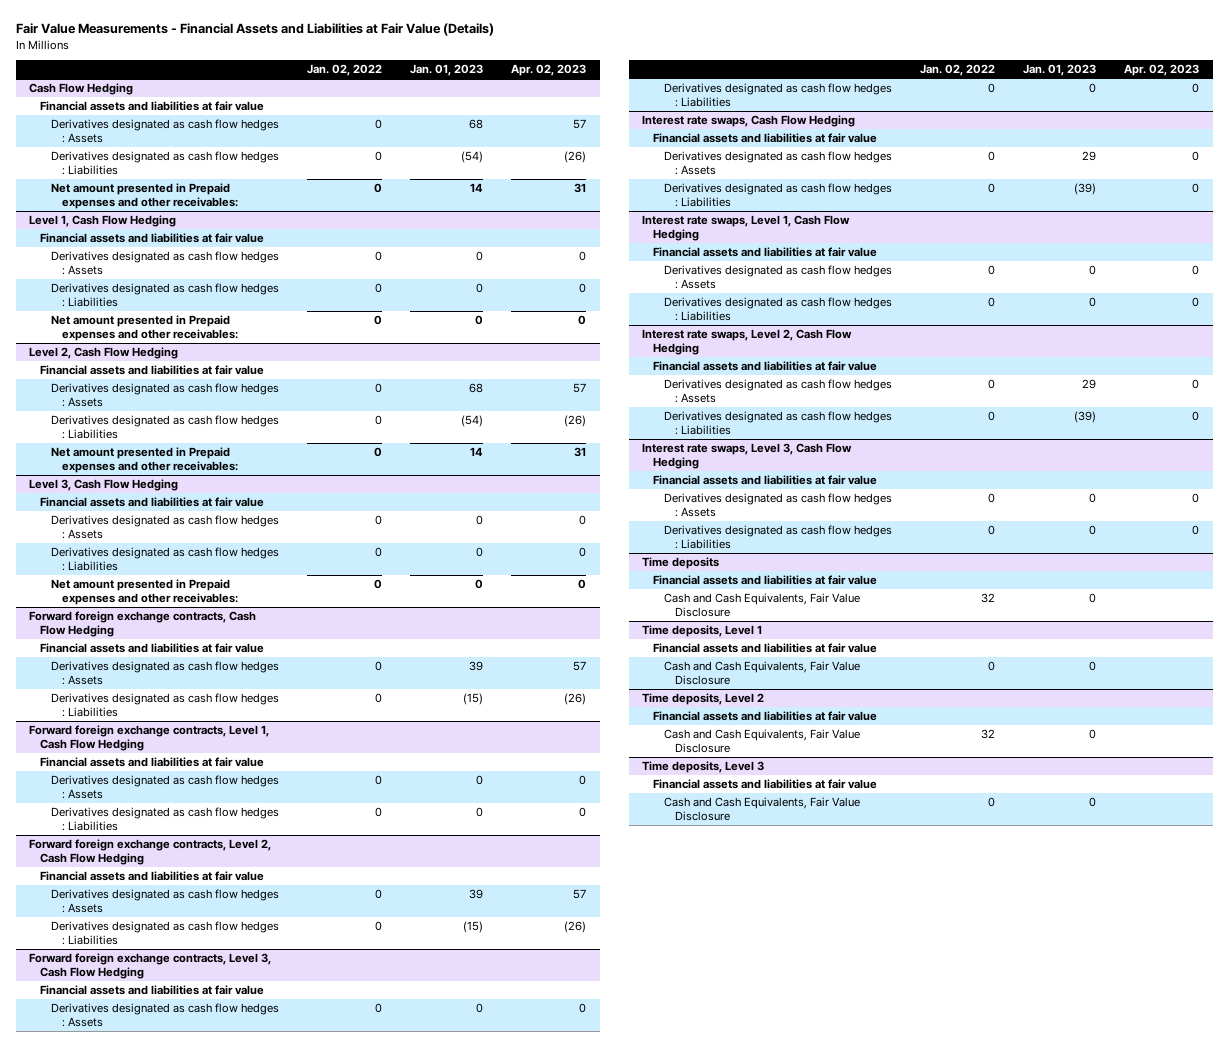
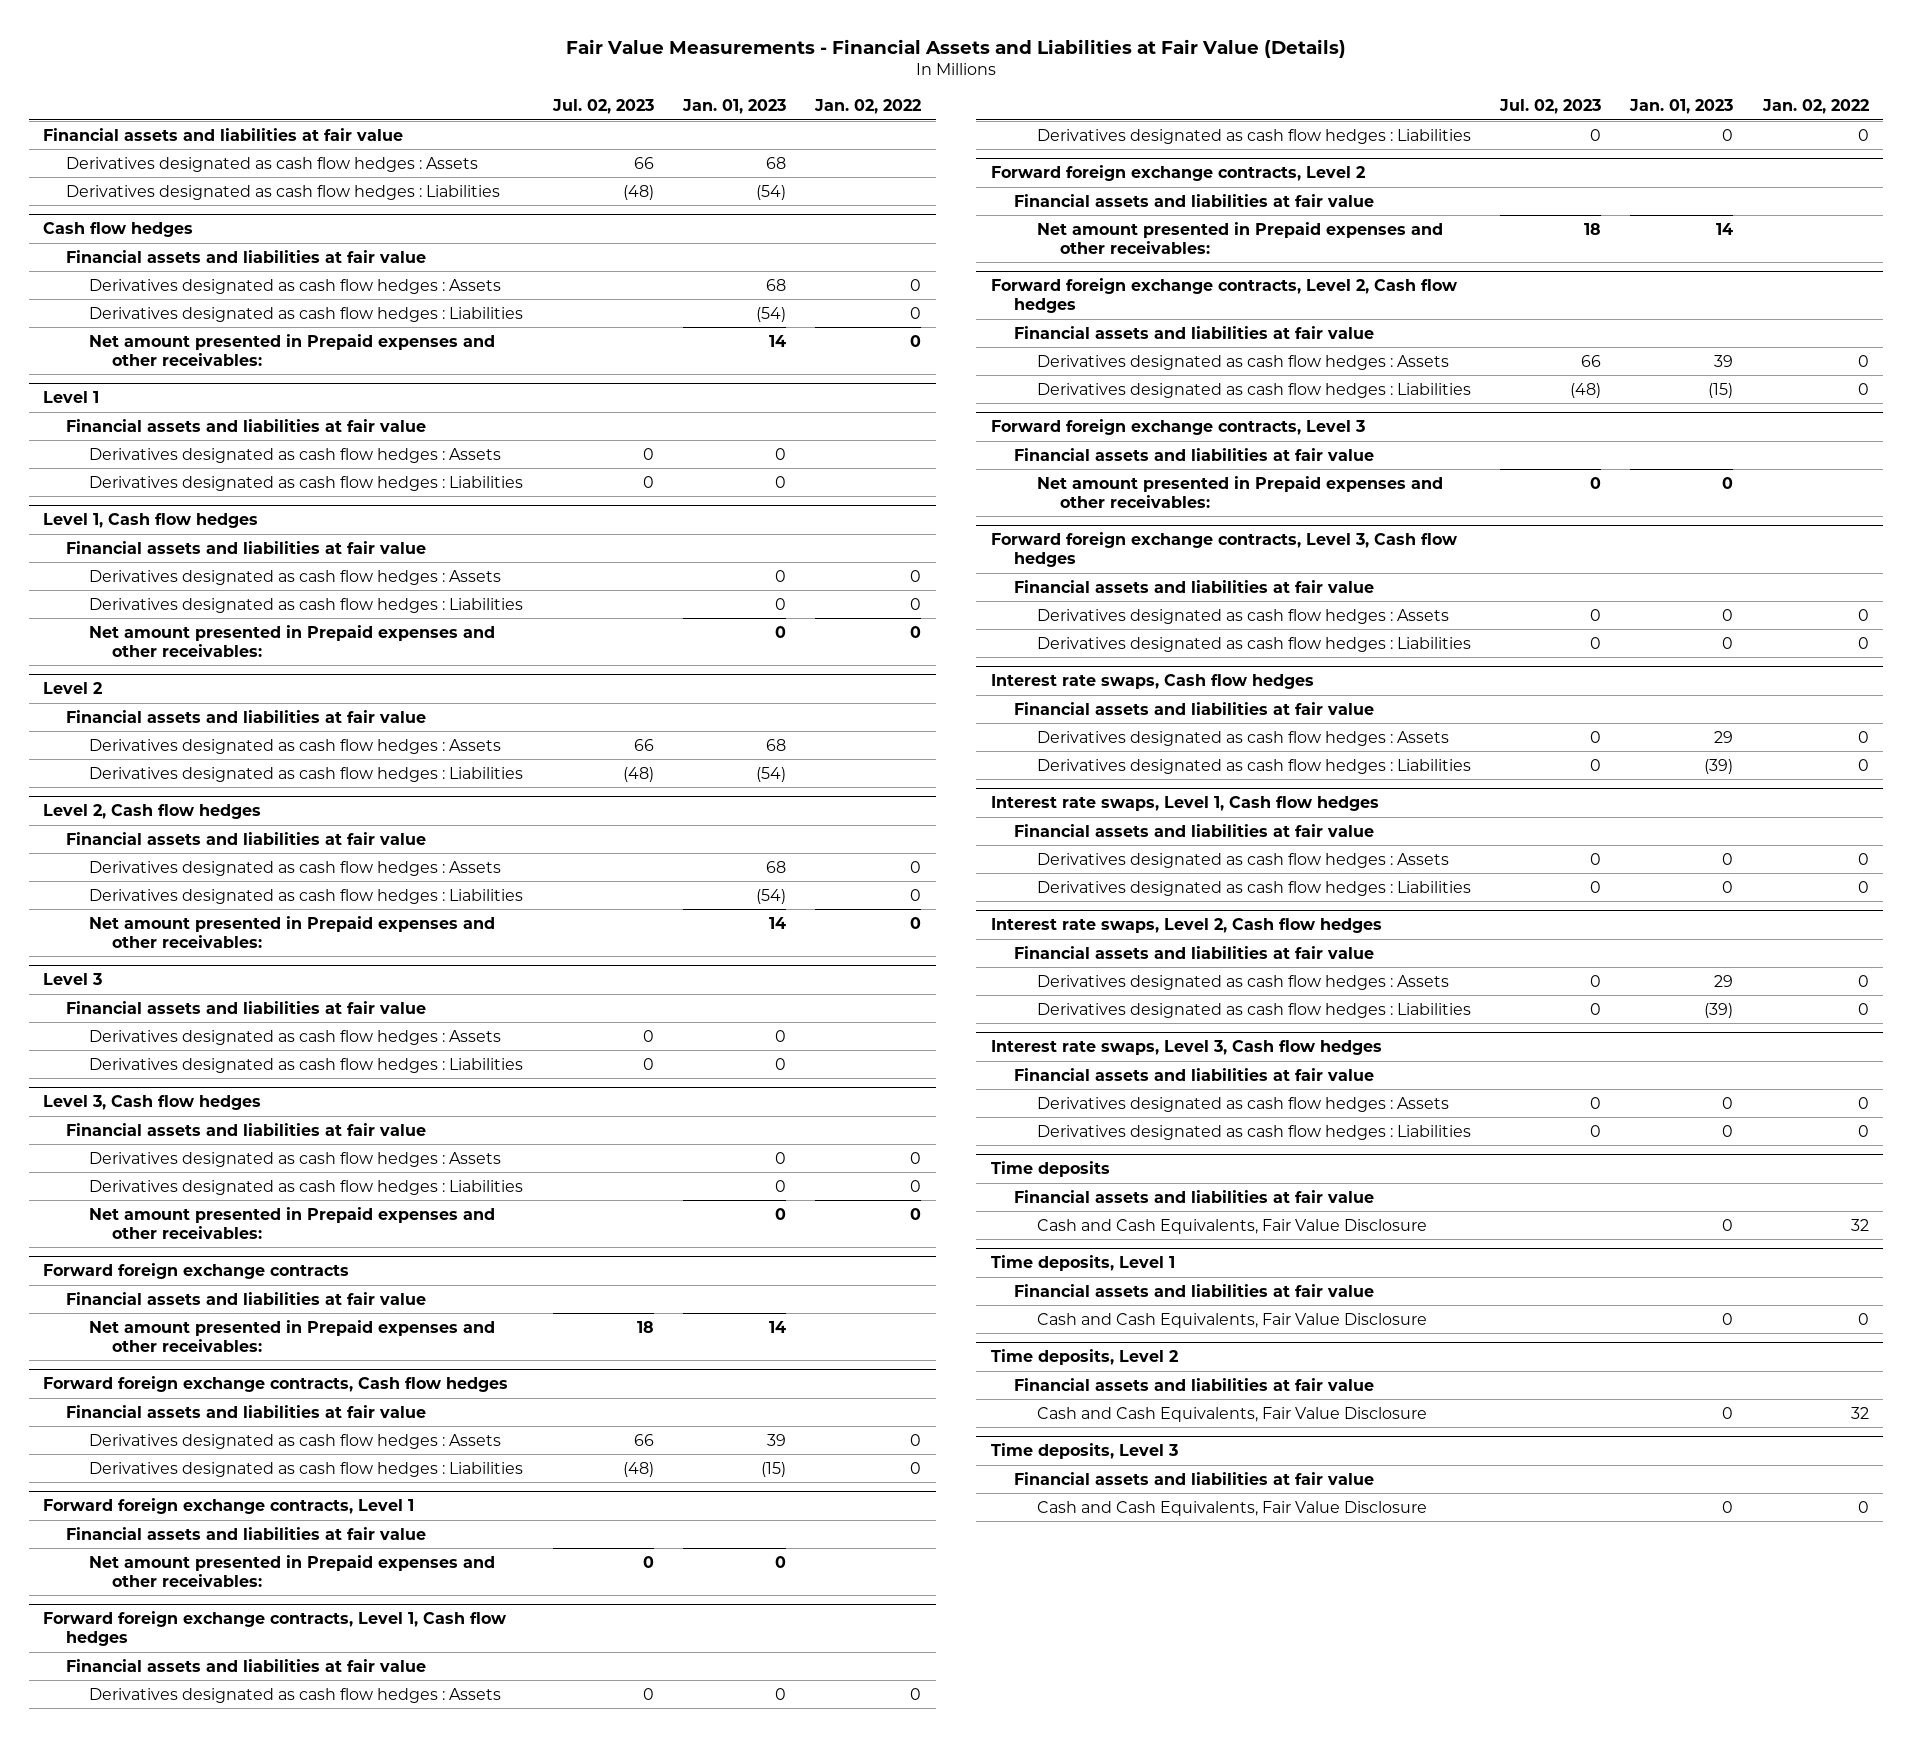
- | Jan. 02, 2022 | Jan. 01, 2023 | Apr. 02, 2023
+ | Jul. 02, 2023 | Jan. 01, 2023 | Jan. 02, 2022
- Cash Flow Hedging
+ Derivatives designated as cash flow hedges : Assets | 66 | 68 |
+ Derivatives designated as cash flow hedges : Liabilities | (48) | (54) |
+ Cash flow hedges
+ Financial assets and liabilities at fair value
- Level 1, Cash Flow Hedging
+ Level 1
+ Derivatives designated as cash flow hedges : Assets | 0 | 0 |
+ Derivatives designated as cash flow hedges : Liabilities | 0 | 0 |
+ Level 1, Cash flow hedges
+ Financial assets and liabilities at fair value
- Level 2, Cash Flow Hedging
+ Level 2
+ Derivatives designated as cash flow hedges : Assets | 66 | 68 |
+ Derivatives designated as cash flow hedges : Liabilities | (48) | (54) |
+ Level 2, Cash flow hedges
+ Financial assets and liabilities at fair value
- Level 3, Cash Flow Hedging
+ Level 3
+ Derivatives designated as cash flow hedges : Assets | 0 | 0 |
+ Derivatives designated as cash flow hedges : Liabilities | 0 | 0 |
+ Level 3, Cash flow hedges
+ Financial assets and liabilities at fair value
- Forward foreign exchange contracts, Cash Flow Hedging
+ Forward foreign exchange contracts
+ Net amount presented in Prepaid expenses and other receivables: | 18 | 14 |
+ Forward foreign exchange contracts, Cash flow hedges
+ Financial assets and liabilities at fair value
- Forward foreign exchange contracts, Level 1, Cash Flow Hedging
+ Forward foreign exchange contracts, Level 1
+ Net amount presented in Prepaid expenses and other receivables: | 0 | 0 |
+ Forward foreign exchange contracts, Level 1, Cash flow hedges
+ Financial assets and liabilities at fair value
- Forward foreign exchange contracts, Level 2, Cash Flow Hedging
+ Forward foreign exchange contracts, Level 2
+ Net amount presented in Prepaid expenses and other receivables: | 18 | 14 |
+ Forward foreign exchange contracts, Level 2, Cash flow hedges
+ Financial assets and liabilities at fair value
- Forward foreign exchange contracts, Level 3, Cash Flow Hedging
+ Forward foreign exchange contracts, Level 3
+ Net amount presented in Prepaid expenses and other receivables: | 0 | 0 |
+ Forward foreign exchange contracts, Level 3, Cash flow hedges
+ Financial assets and liabilities at fair value
- Interest rate swaps, Cash Flow Hedging
+ Interest rate swaps, Cash flow hedges
- Interest rate swaps, Level 1, Cash Flow Hedging
+ Interest rate swaps, Level 1, Cash flow hedges
- Interest rate swaps, Level 2, Cash Flow Hedging
+ Interest rate swaps, Level 2, Cash flow hedges
- Interest rate swaps, Level 3, Cash Flow Hedging
+ Interest rate swaps, Level 3, Cash flow hedges

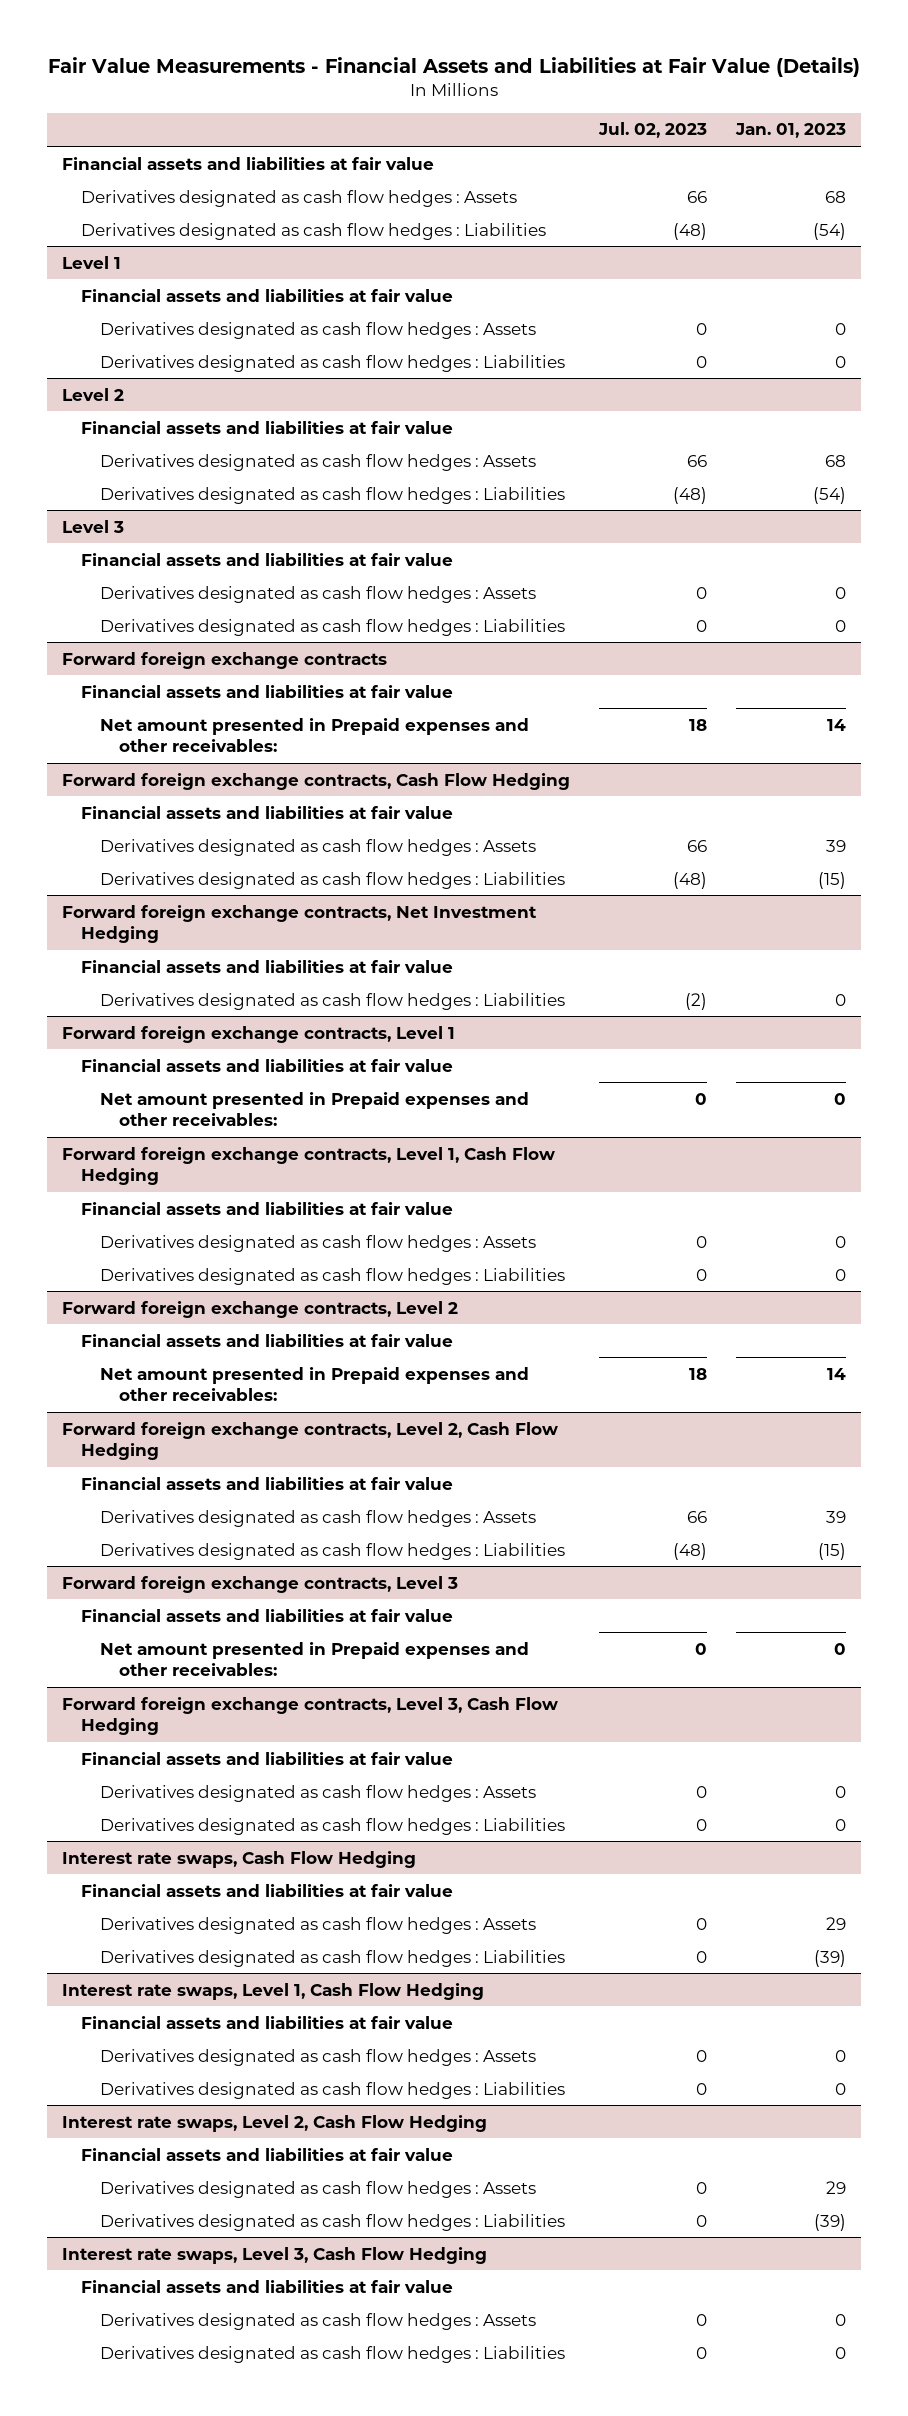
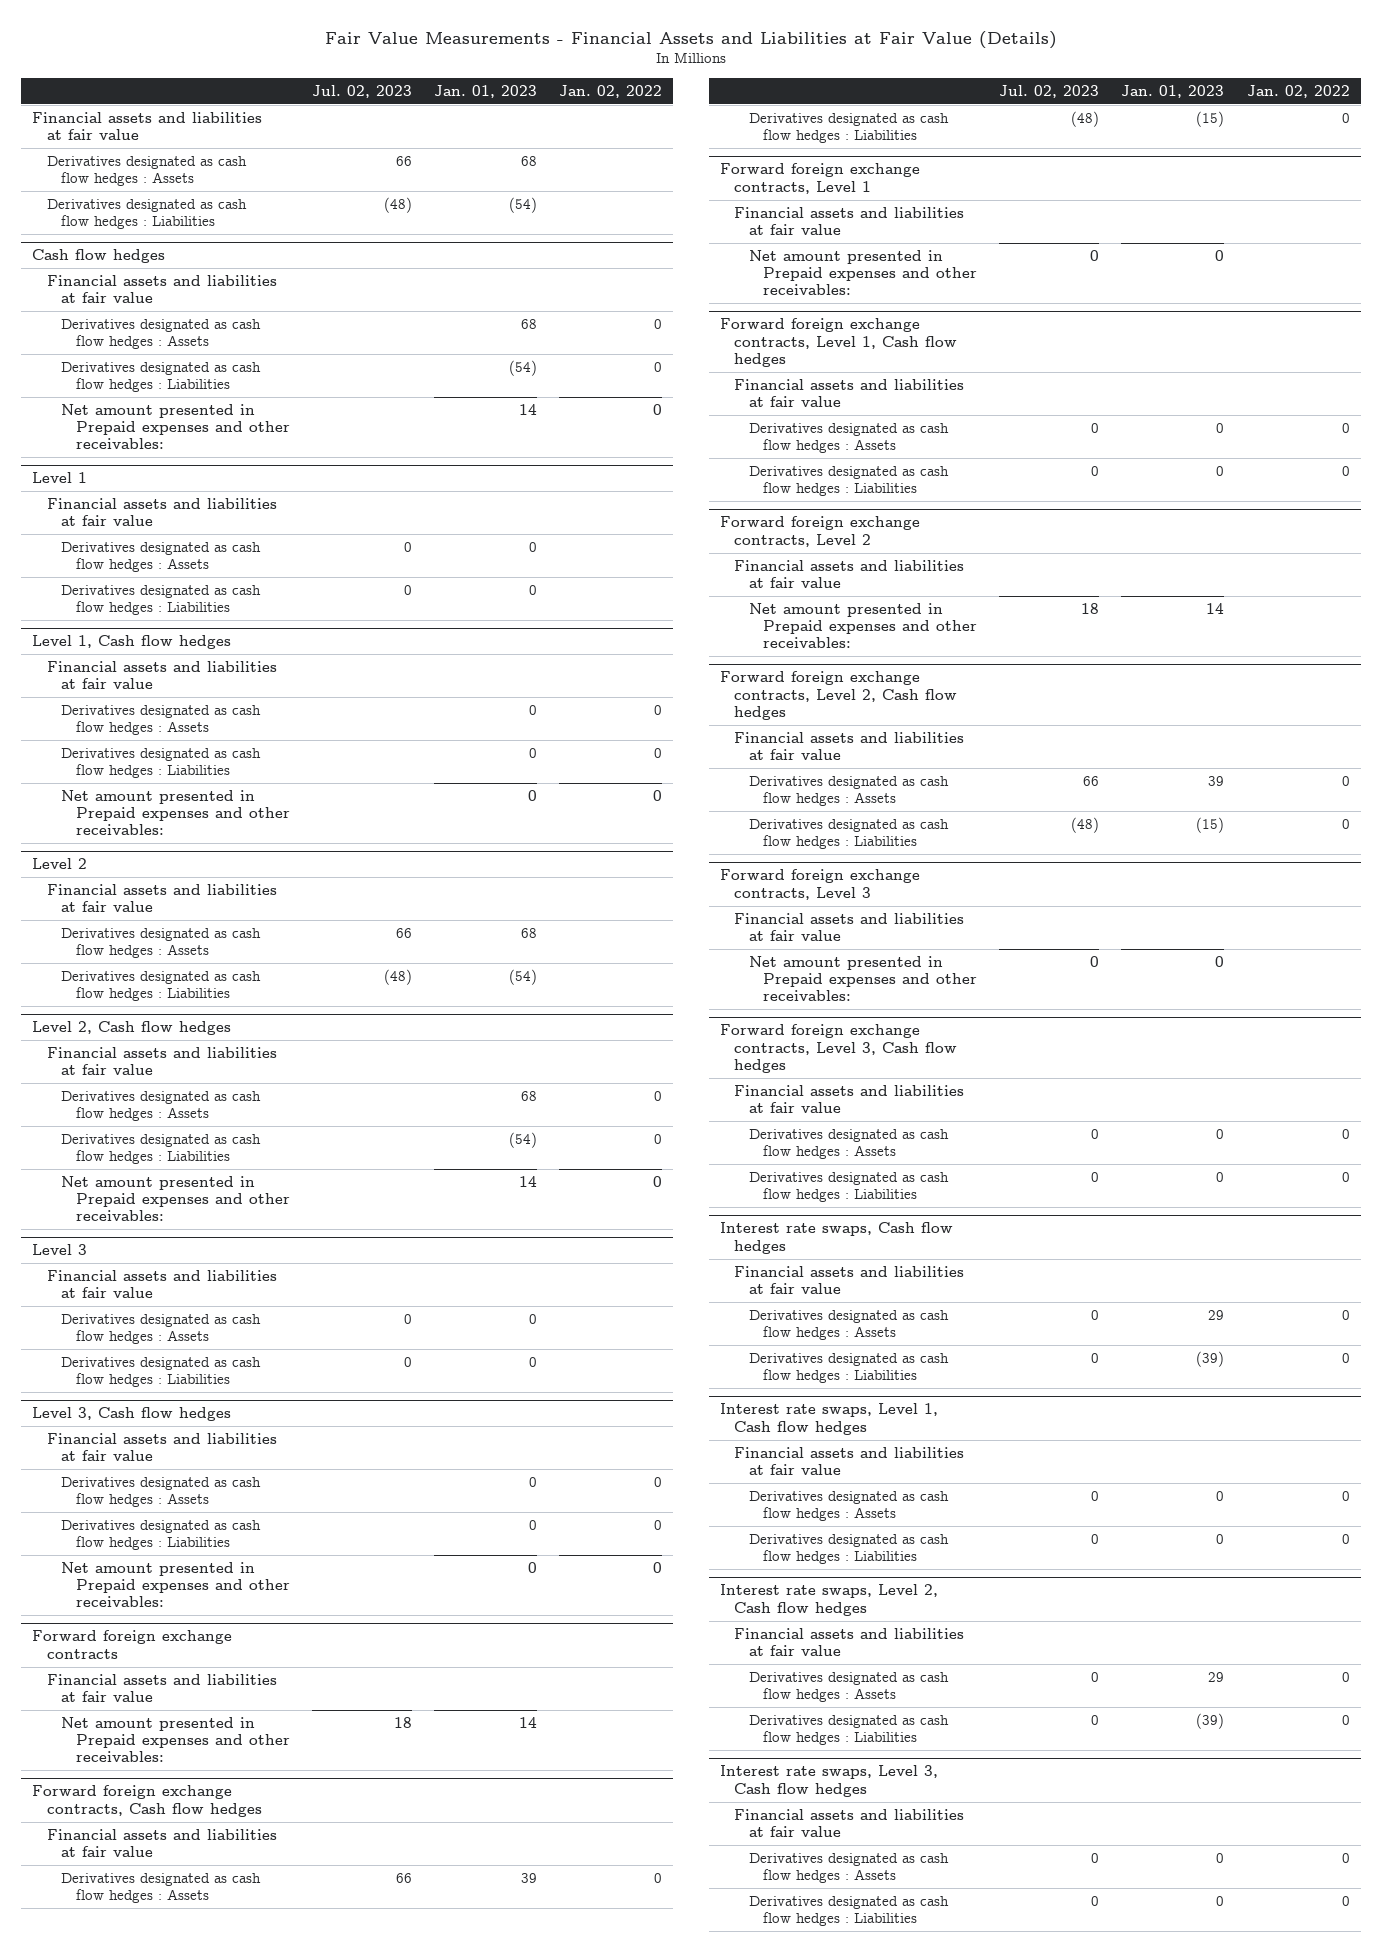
- | Jul. 02, 2023 | Jan. 01, 2023
+ | Jul. 02, 2023 | Jan. 01, 2023 | Jan. 02, 2022
+ Cash flow hedges
+ Financial assets and liabilities at fair value
+ Derivatives designated as cash flow hedges : Assets | | 68 | 0
+ Derivatives designated as cash flow hedges : Liabilities | | (54) | 0
+ Net amount presented in Prepaid expenses and other receivables: | | 14 | 0
+ Level 1, Cash flow hedges
+ Financial assets and liabilities at fair value
+ Derivatives designated as cash flow hedges : Assets | | 0 | 0
+ Derivatives designated as cash flow hedges : Liabilities | | 0 | 0
+ Net amount presented in Prepaid expenses and other receivables: | | 0 | 0
+ Level 2, Cash flow hedges
+ Financial assets and liabilities at fair value
+ Derivatives designated as cash flow hedges : Assets | | 68 | 0
+ Derivatives designated as cash flow hedges : Liabilities | | (54) | 0
+ Net amount presented in Prepaid expenses and other receivables: | | 14 | 0
+ Level 3, Cash flow hedges
+ Financial assets and liabilities at fair value
+ Derivatives designated as cash flow hedges : Assets | | 0 | 0
+ Derivatives designated as cash flow hedges : Liabilities | | 0 | 0
+ Net amount presented in Prepaid expenses and other receivables: | | 0 | 0
- Forward foreign exchange contracts, Cash Flow Hedging
+ Forward foreign exchange contracts, Cash flow hedges
- Forward foreign exchange contracts, Net Investment Hedging
- Financial assets and liabilities at fair value
- Derivatives designated as cash flow hedges : Liabilities | (2) | 0
- Forward foreign exchange contracts, Level 1, Cash Flow Hedging
+ Forward foreign exchange contracts, Level 1, Cash flow hedges
- Forward foreign exchange contracts, Level 2, Cash Flow Hedging
+ Forward foreign exchange contracts, Level 2, Cash flow hedges
- Forward foreign exchange contracts, Level 3, Cash Flow Hedging
+ Forward foreign exchange contracts, Level 3, Cash flow hedges
- Interest rate swaps, Cash Flow Hedging
+ Interest rate swaps, Cash flow hedges
- Interest rate swaps, Level 1, Cash Flow Hedging
+ Interest rate swaps, Level 1, Cash flow hedges
- Interest rate swaps, Level 2, Cash Flow Hedging
+ Interest rate swaps, Level 2, Cash flow hedges
- Interest rate swaps, Level 3, Cash Flow Hedging
+ Interest rate swaps, Level 3, Cash flow hedges

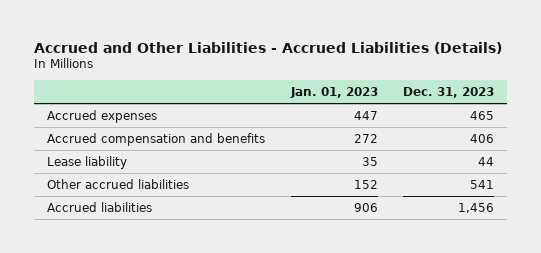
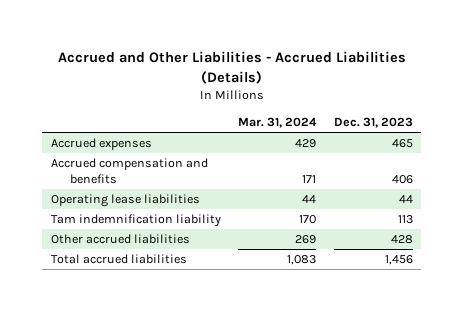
- | Jan. 01, 2023 | Dec. 31, 2023
+ | Mar. 31, 2024 | Dec. 31, 2023
- Lease liability | 35 | 44
- Other accrued liabilities | 152 | 541
- Accrued liabilities | 906 | 1,456
+ Operating lease liabilities | 44 | 44
+ Tam indemnification liability | 170 | 113
+ Other accrued liabilities | 269 | 428
+ Total accrued liabilities | 1,083 | 1,456

